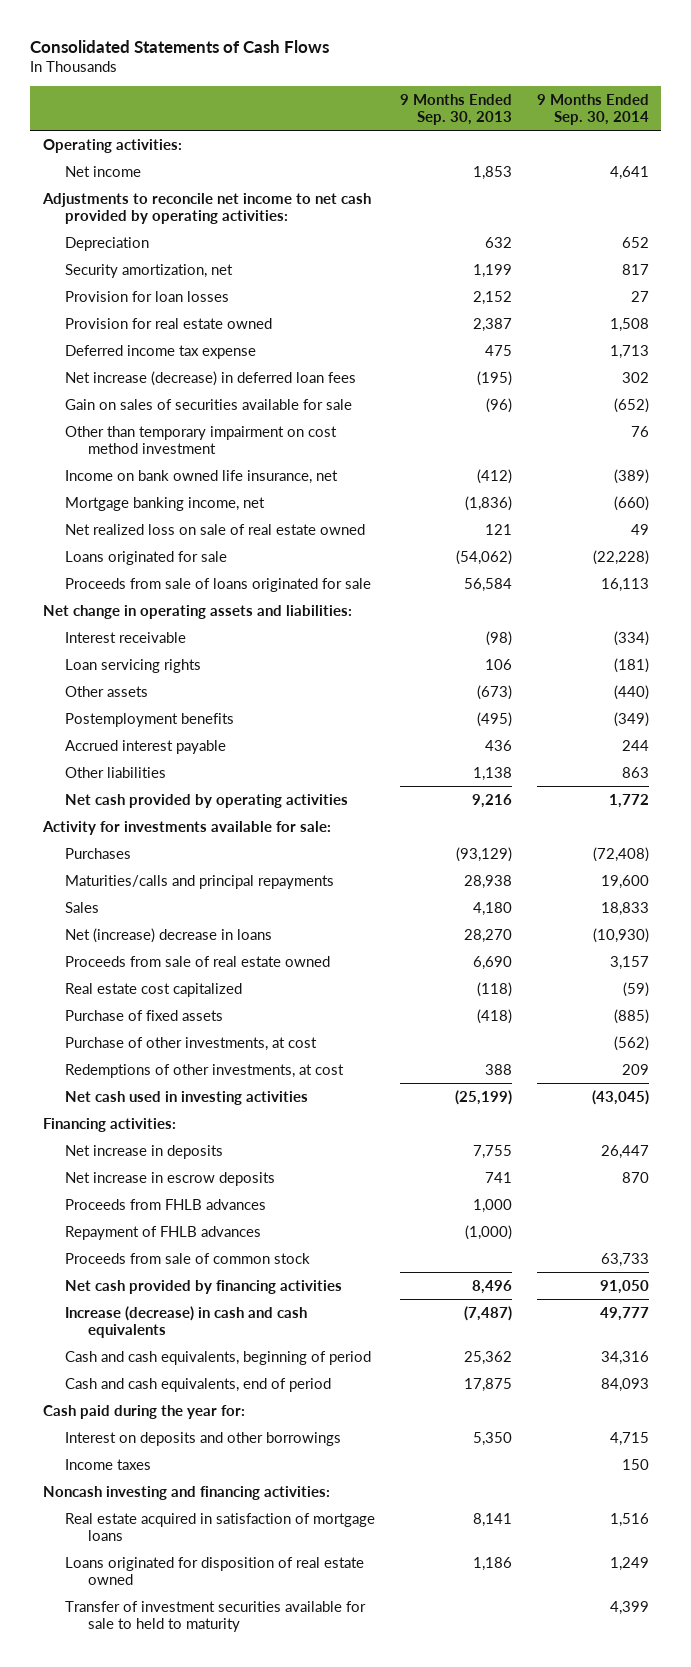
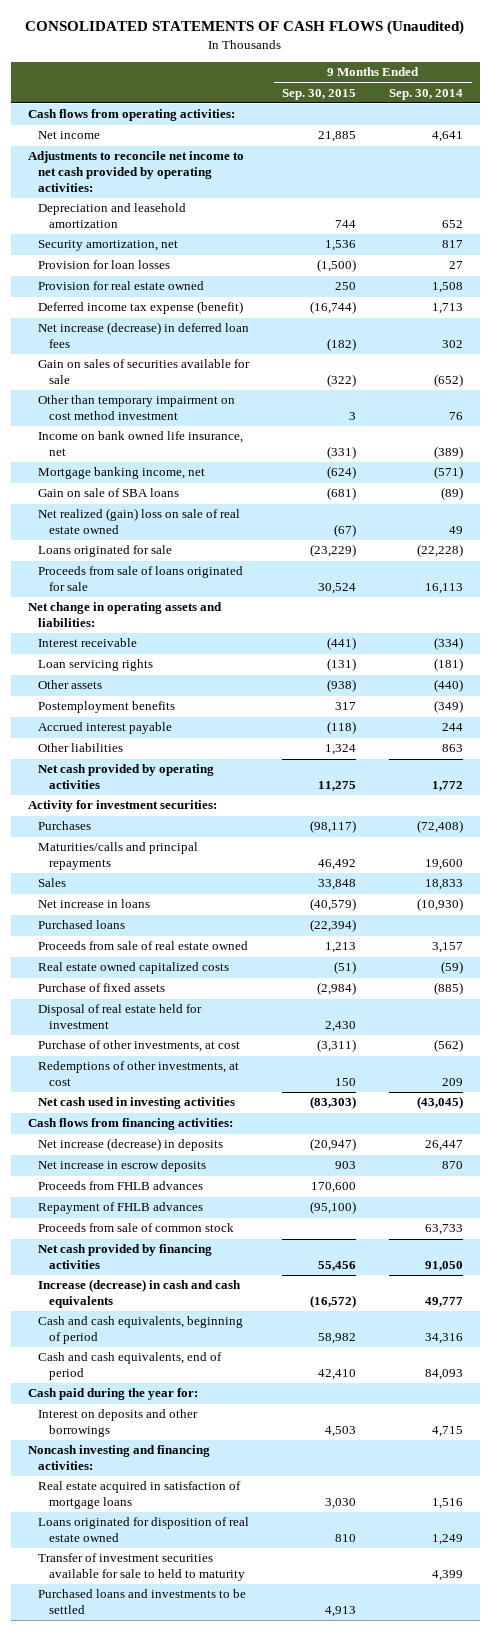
- Consolidated Statements of Cash Flows
+ CONSOLIDATED STATEMENTS OF CASH FLOWS (Unaudited)
- | 9 Months Ended Sep. 30, 2013 | 9 Months Ended Sep. 30, 2014
+ | 9 Months Ended Sep. 30, 2015 | 9 Months Ended Sep. 30, 2014
- Operating activities:
+ Cash flows from operating activities:
- Depreciation | 632 | 652
+ Depreciation and leasehold amortization | 744 | 652
- Deferred income tax expense | 475 | 1,713
+ Deferred income tax expense (benefit) | (16,744) | 1,713
- Mortgage banking income, net | (1,836) | (660)
- Net realized loss on sale of real estate owned | 121 | 49
+ Mortgage banking income, net | (624) | (571)
+ Gain on sale of SBA loans | (681) | (89)
+ Net realized (gain) loss on sale of real estate owned | (67) | 49
- Activity for investments available for sale:
+ Activity for investment securities:
- Net (increase) decrease in loans | 28,270 | (10,930)
+ Net increase in loans | (40,579) | (10,930)
+ Purchased loans | (22,394) |
- Real estate cost capitalized | (118) | (59)
+ Real estate owned capitalized costs | (51) | (59)
+ Disposal of real estate held for investment | 2,430 |
- Financing activities:
- Net increase in deposits | 7,755 | 26,447
+ Cash flows from financing activities:
+ Net increase (decrease) in deposits | (20,947) | 26,447
- Income taxes | | 150
+ Purchased loans and investments to be settled | 4,913 |

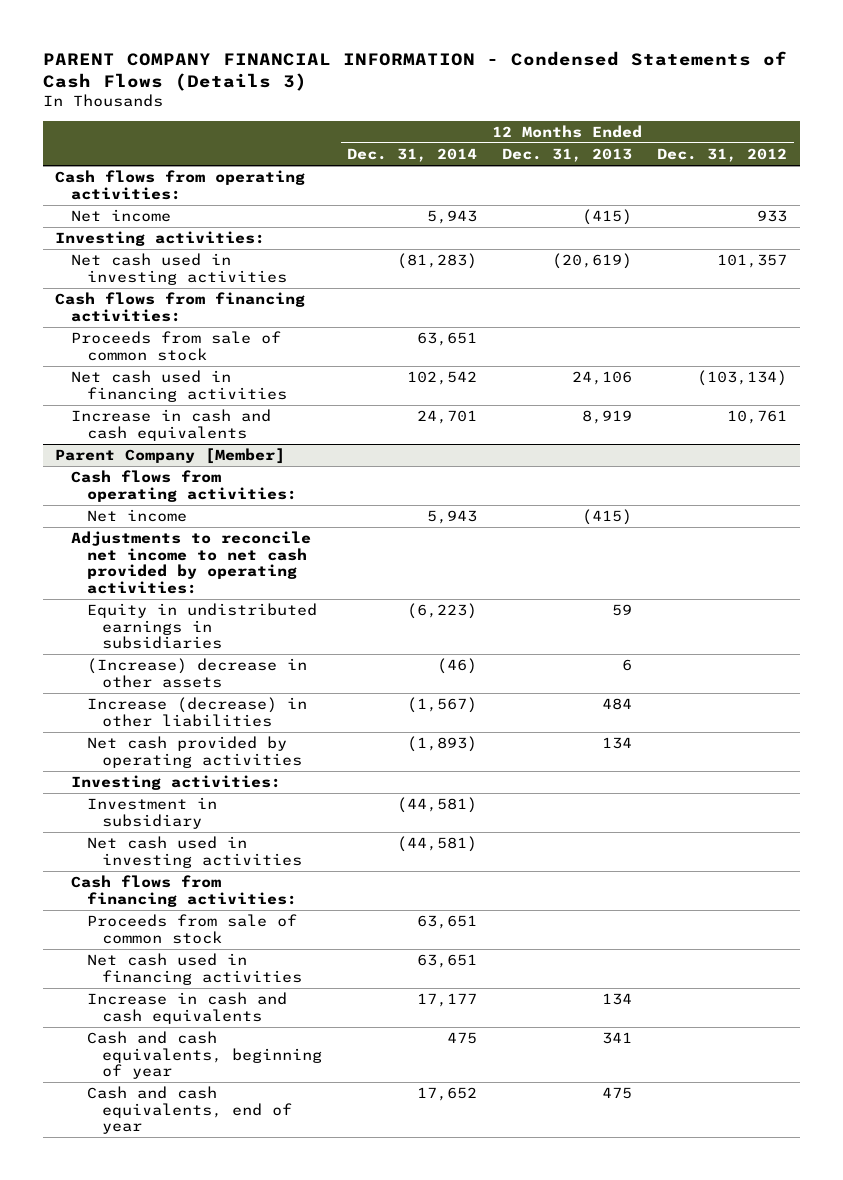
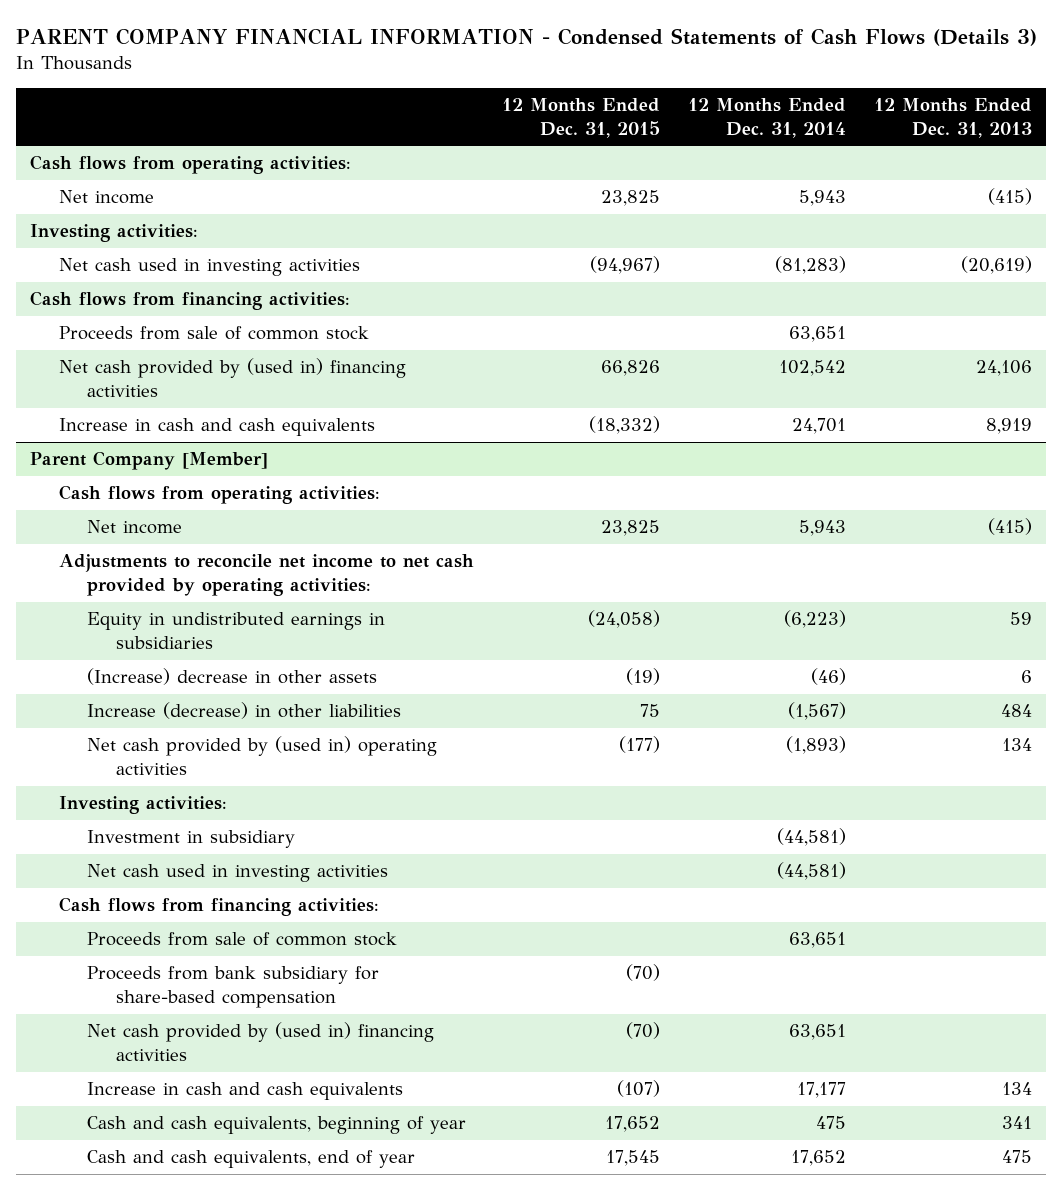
- | 12 Months Ended Dec. 31, 2014 | 12 Months Ended Dec. 31, 2013 | 12 Months Ended Dec. 31, 2012
+ | 12 Months Ended Dec. 31, 2015 | 12 Months Ended Dec. 31, 2014 | 12 Months Ended Dec. 31, 2013
- Net cash used in financing activities | 102,542 | 24,106 | (103,134)
+ Net cash provided by (used in) financing activities | 66,826 | 102,542 | 24,106
@ Parent Company [Member]
- Net cash provided by operating activities | (1,893) | 134 |
+ Net cash provided by (used in) operating activities | (177) | (1,893) | 134
- Net cash used in financing activities | 63,651 | |
+ Proceeds from bank subsidiary for share-based compensation | (70) | |
+ Net cash provided by (used in) financing activities | (70) | 63,651 |

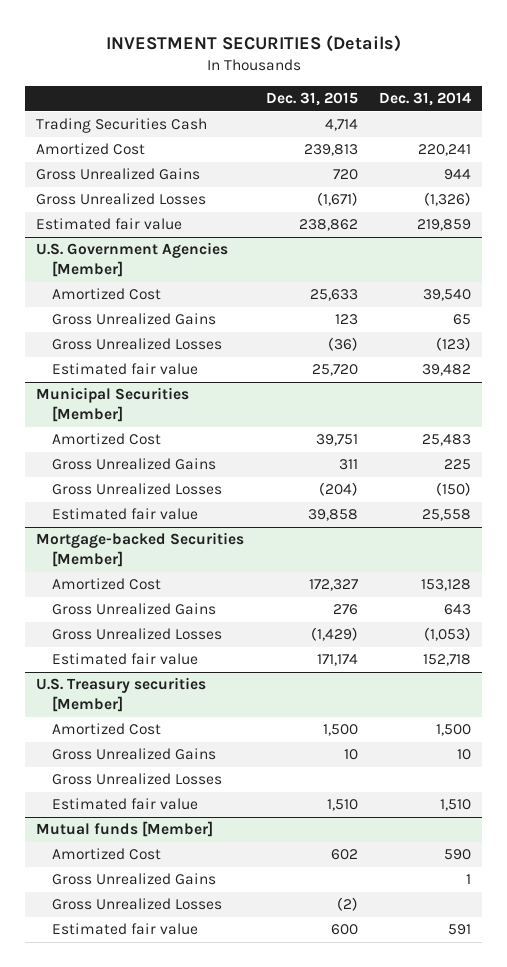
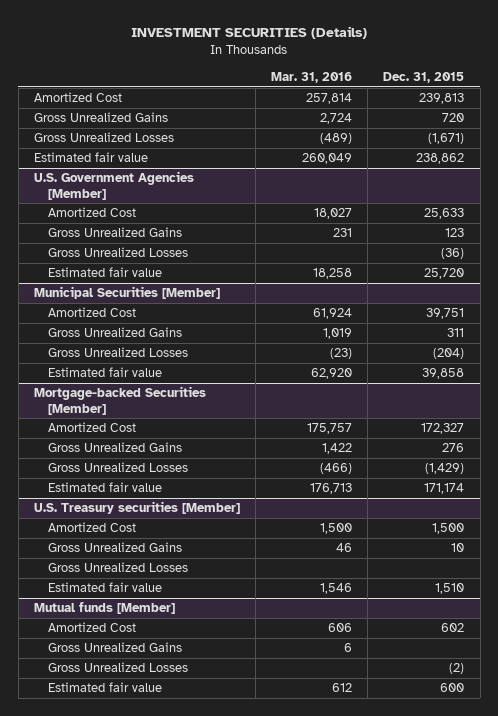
- | Dec. 31, 2015 | Dec. 31, 2014
+ | Mar. 31, 2016 | Dec. 31, 2015
- Trading Securities Cash | 4,714 |

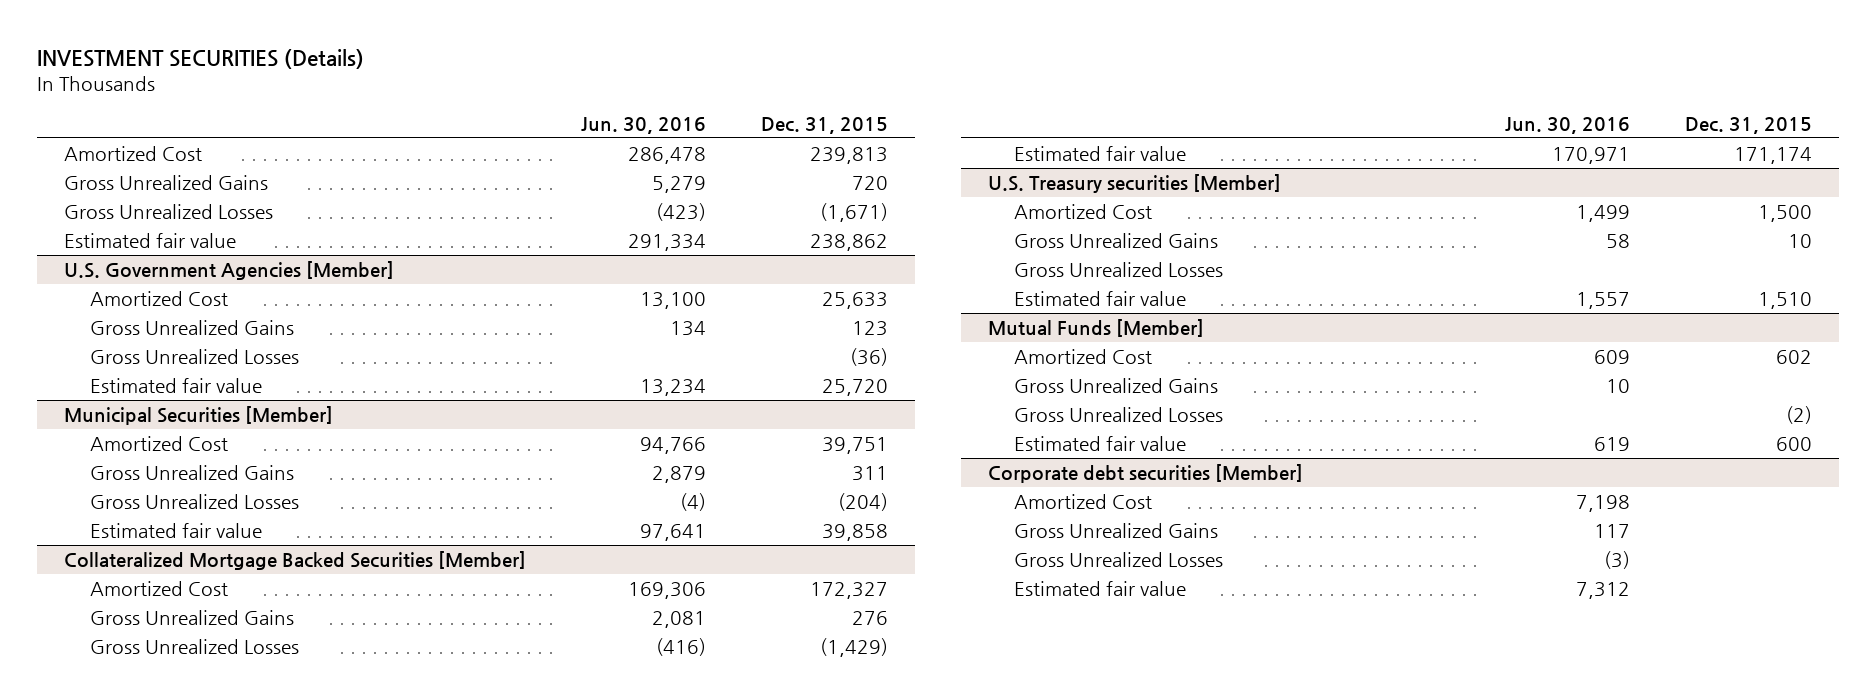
- | Mar. 31, 2016 | Dec. 31, 2015
+ | Jun. 30, 2016 | Dec. 31, 2015
- Mortgage-backed Securities [Member]
+ Collateralized Mortgage Backed Securities [Member]
- Mutual funds [Member]
+ Mutual Funds [Member]
+ Corporate debt securities [Member]
+ Amortized Cost | 7,198 |
+ Gross Unrealized Gains | 117 |
+ Gross Unrealized Losses | (3) |
+ Estimated fair value | 7,312 |

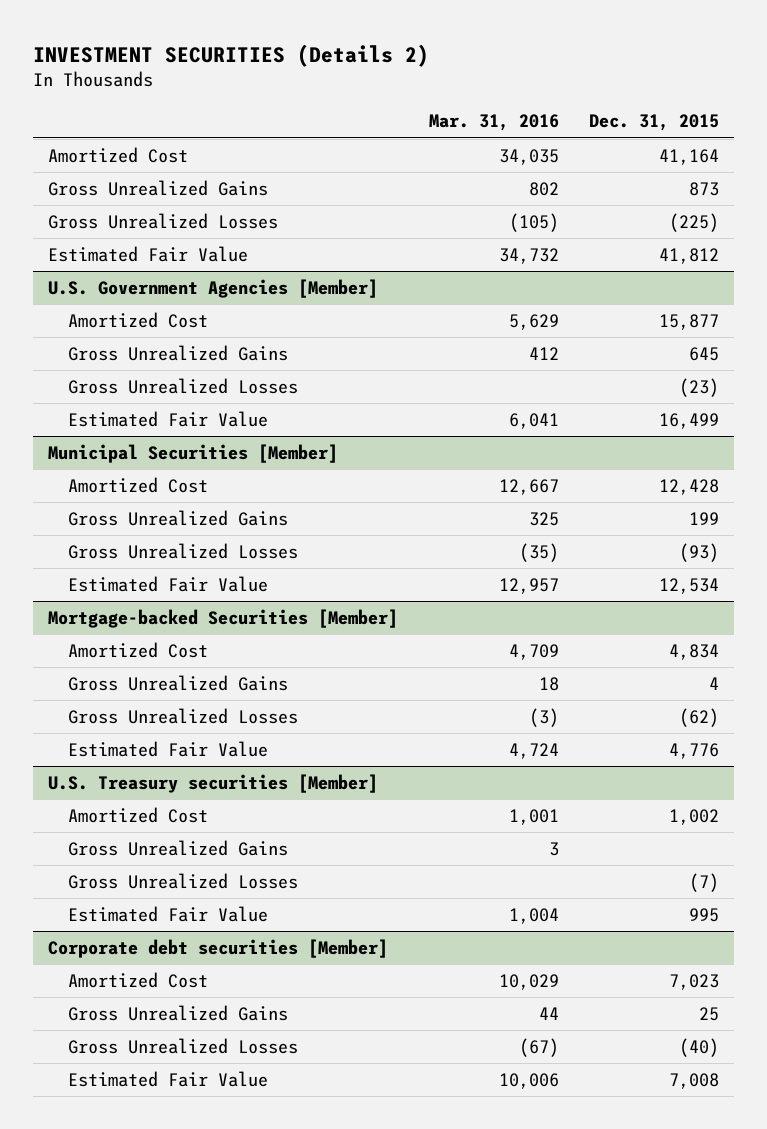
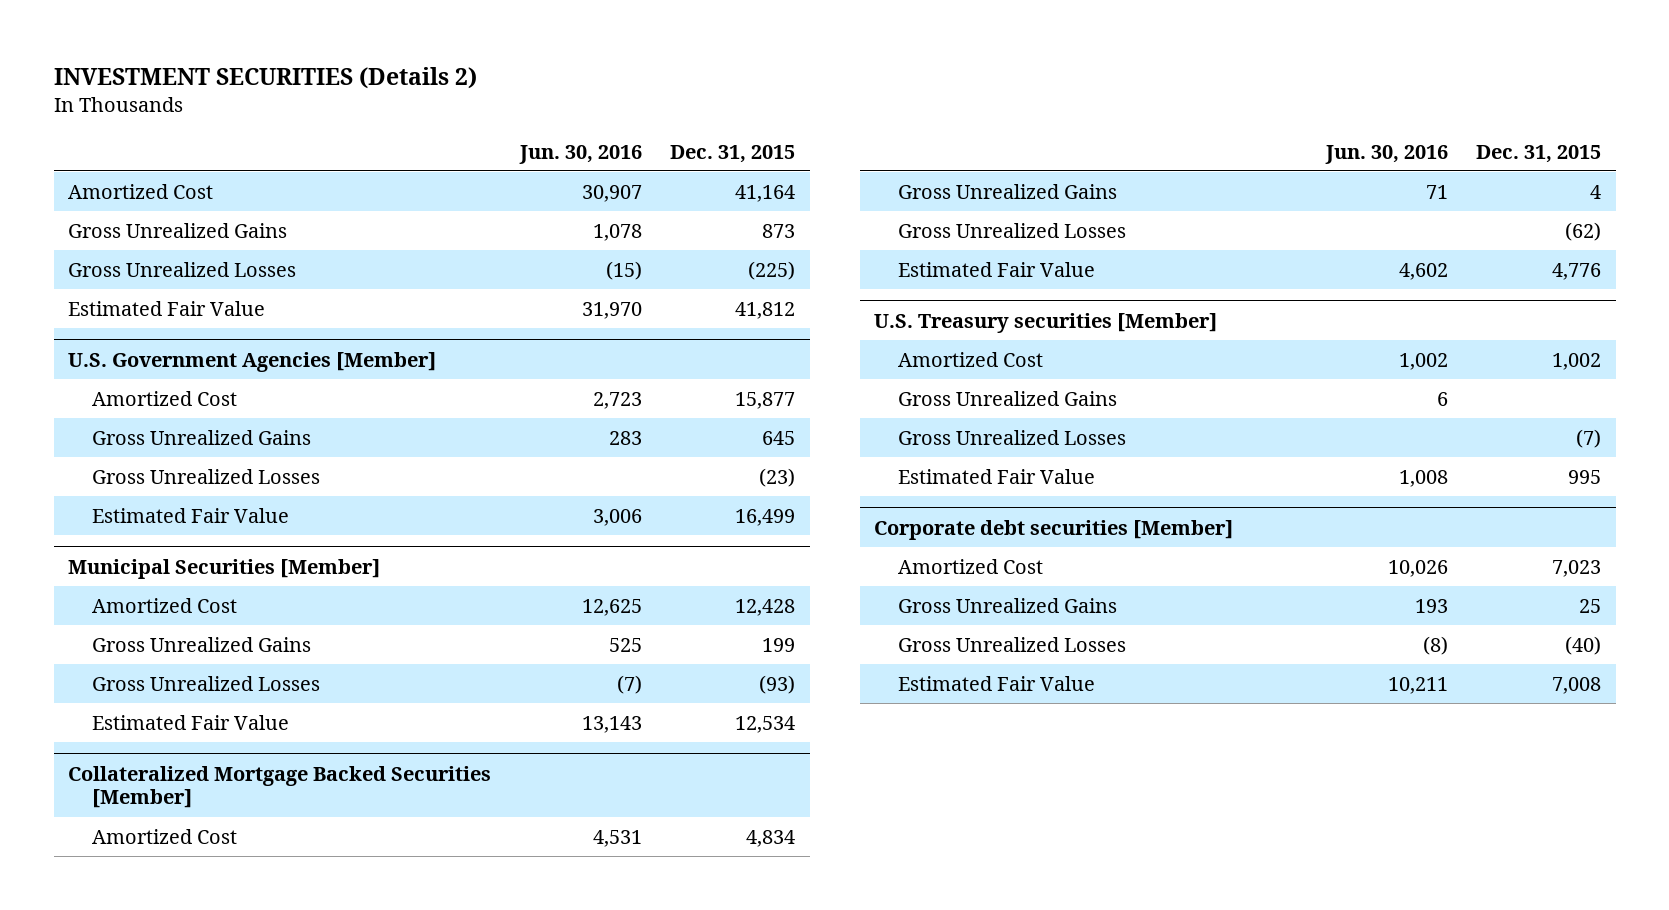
- | Mar. 31, 2016 | Dec. 31, 2015
+ | Jun. 30, 2016 | Dec. 31, 2015
- Mortgage-backed Securities [Member]
+ Collateralized Mortgage Backed Securities [Member]

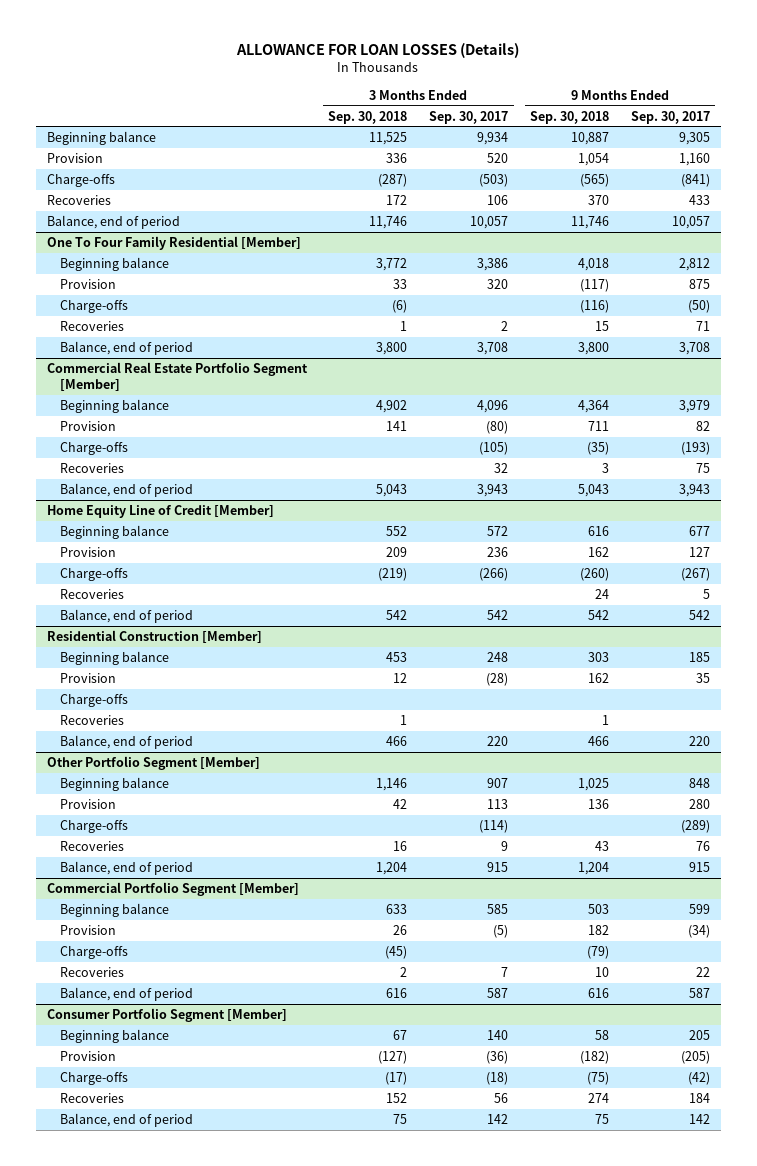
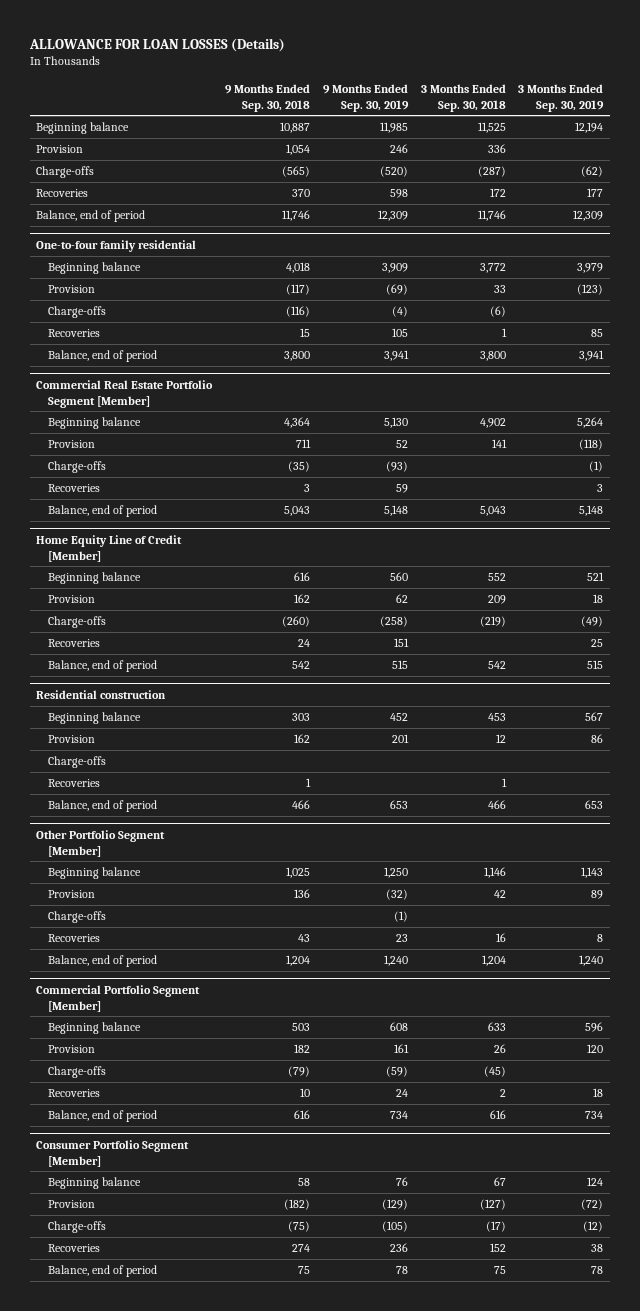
- | 3 Months Ended Sep. 30, 2018 | 3 Months Ended Sep. 30, 2017 | 9 Months Ended Sep. 30, 2018 | 9 Months Ended Sep. 30, 2017
+ | 9 Months Ended Sep. 30, 2018 | 9 Months Ended Sep. 30, 2019 | 3 Months Ended Sep. 30, 2018 | 3 Months Ended Sep. 30, 2019
- One To Four Family Residential [Member]
+ One-to-four family residential
- Residential Construction [Member]
+ Residential construction

